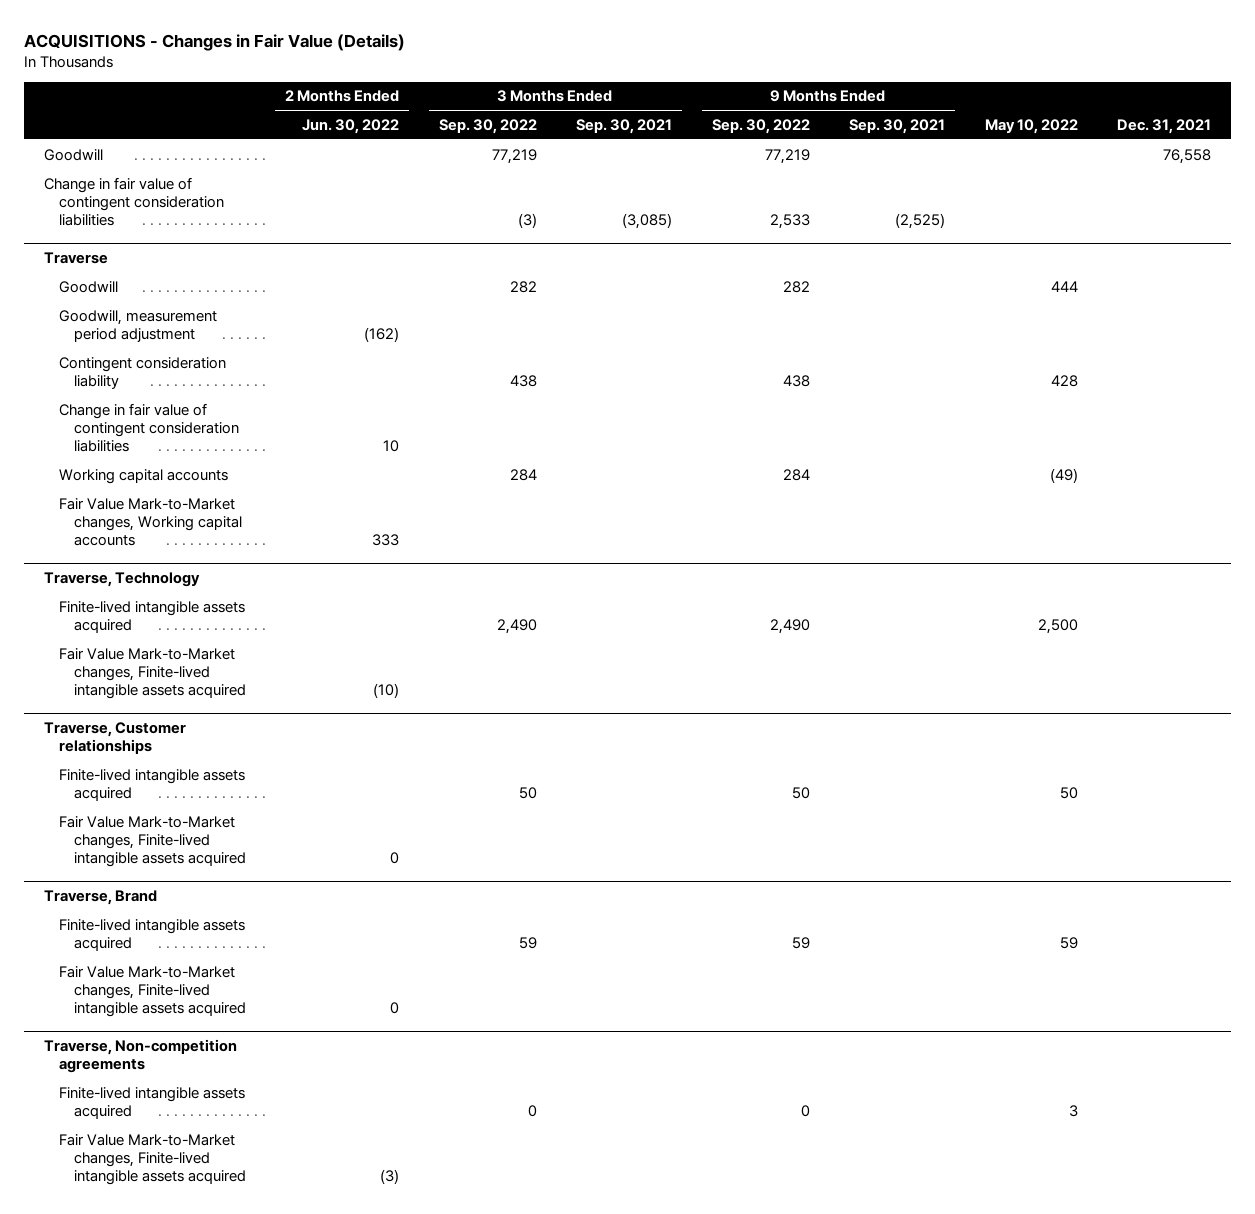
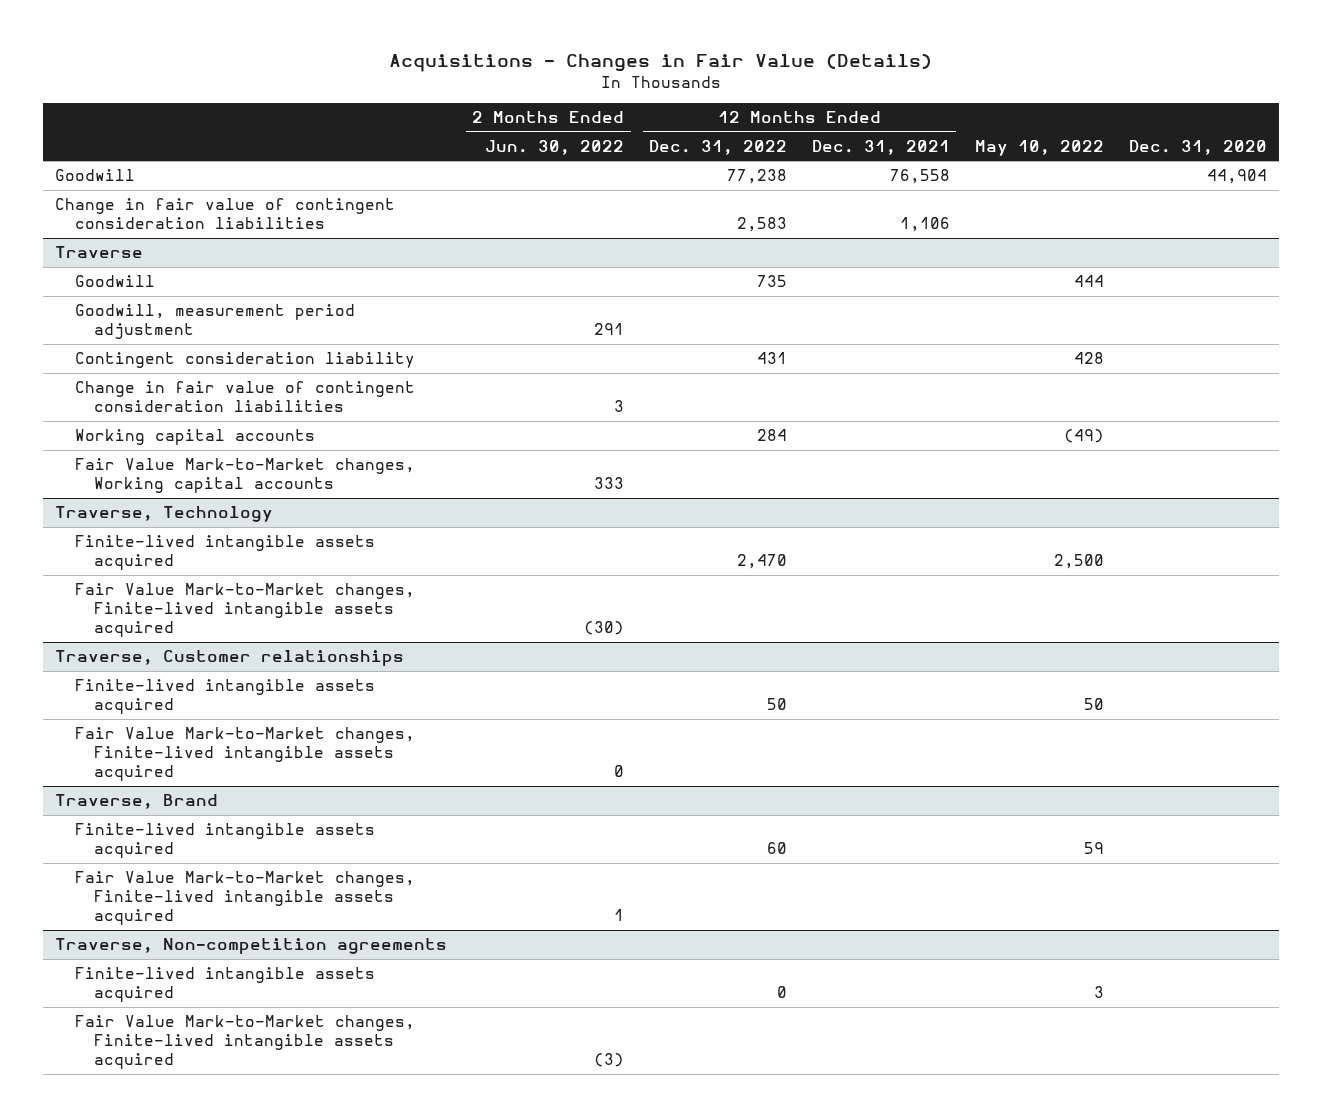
- ACQUISITIONS - Changes in Fair Value (Details)
+ Acquisitions - Changes in Fair Value (Details)
- | 2 Months Ended Jun. 30, 2022 | 3 Months Ended Sep. 30, 2022 | 3 Months Ended Sep. 30, 2021 | 9 Months Ended Sep. 30, 2022 | 9 Months Ended Sep. 30, 2021 | May 10, 2022 | Dec. 31, 2021
+ | 2 Months Ended Jun. 30, 2022 | 12 Months Ended Dec. 31, 2022 | 12 Months Ended Dec. 31, 2021 | May 10, 2022 | Dec. 31, 2020
@ Traverse
- Goodwill, measurement period adjustment | (162) | | | | | |
+ Goodwill, measurement period adjustment | 291 | | | |
- Change in fair value of contingent consideration liabilities | 10 | | | | | |
+ Change in fair value of contingent consideration liabilities | 3 | | | |
@ Traverse, Technology
- Fair Value Mark-to-Market changes, Finite-lived intangible assets acquired | (10) | | | | | |
+ Fair Value Mark-to-Market changes, Finite-lived intangible assets acquired | (30) | | | |
@ Traverse, Brand
- Fair Value Mark-to-Market changes, Finite-lived intangible assets acquired | 0 | | | | | |
+ Fair Value Mark-to-Market changes, Finite-lived intangible assets acquired | 1 | | | |

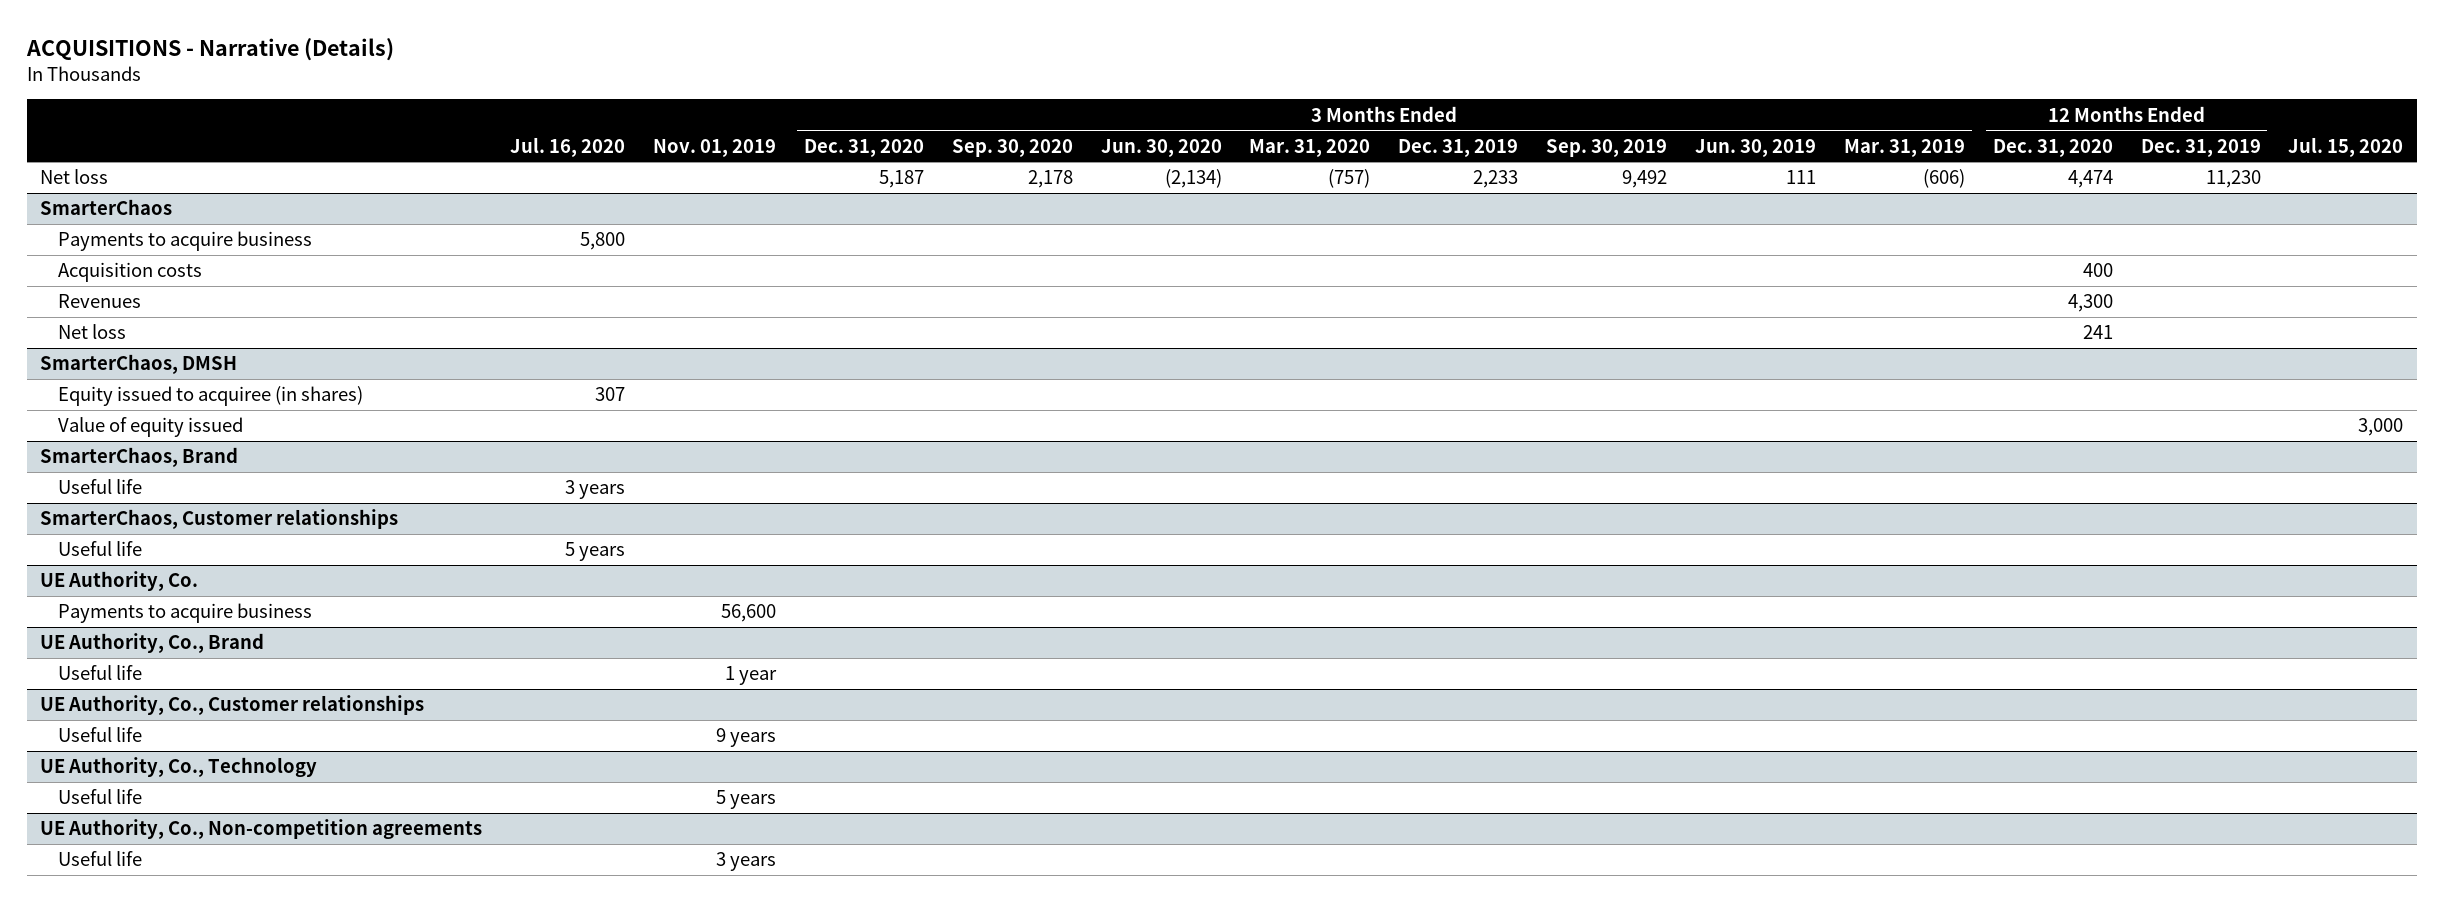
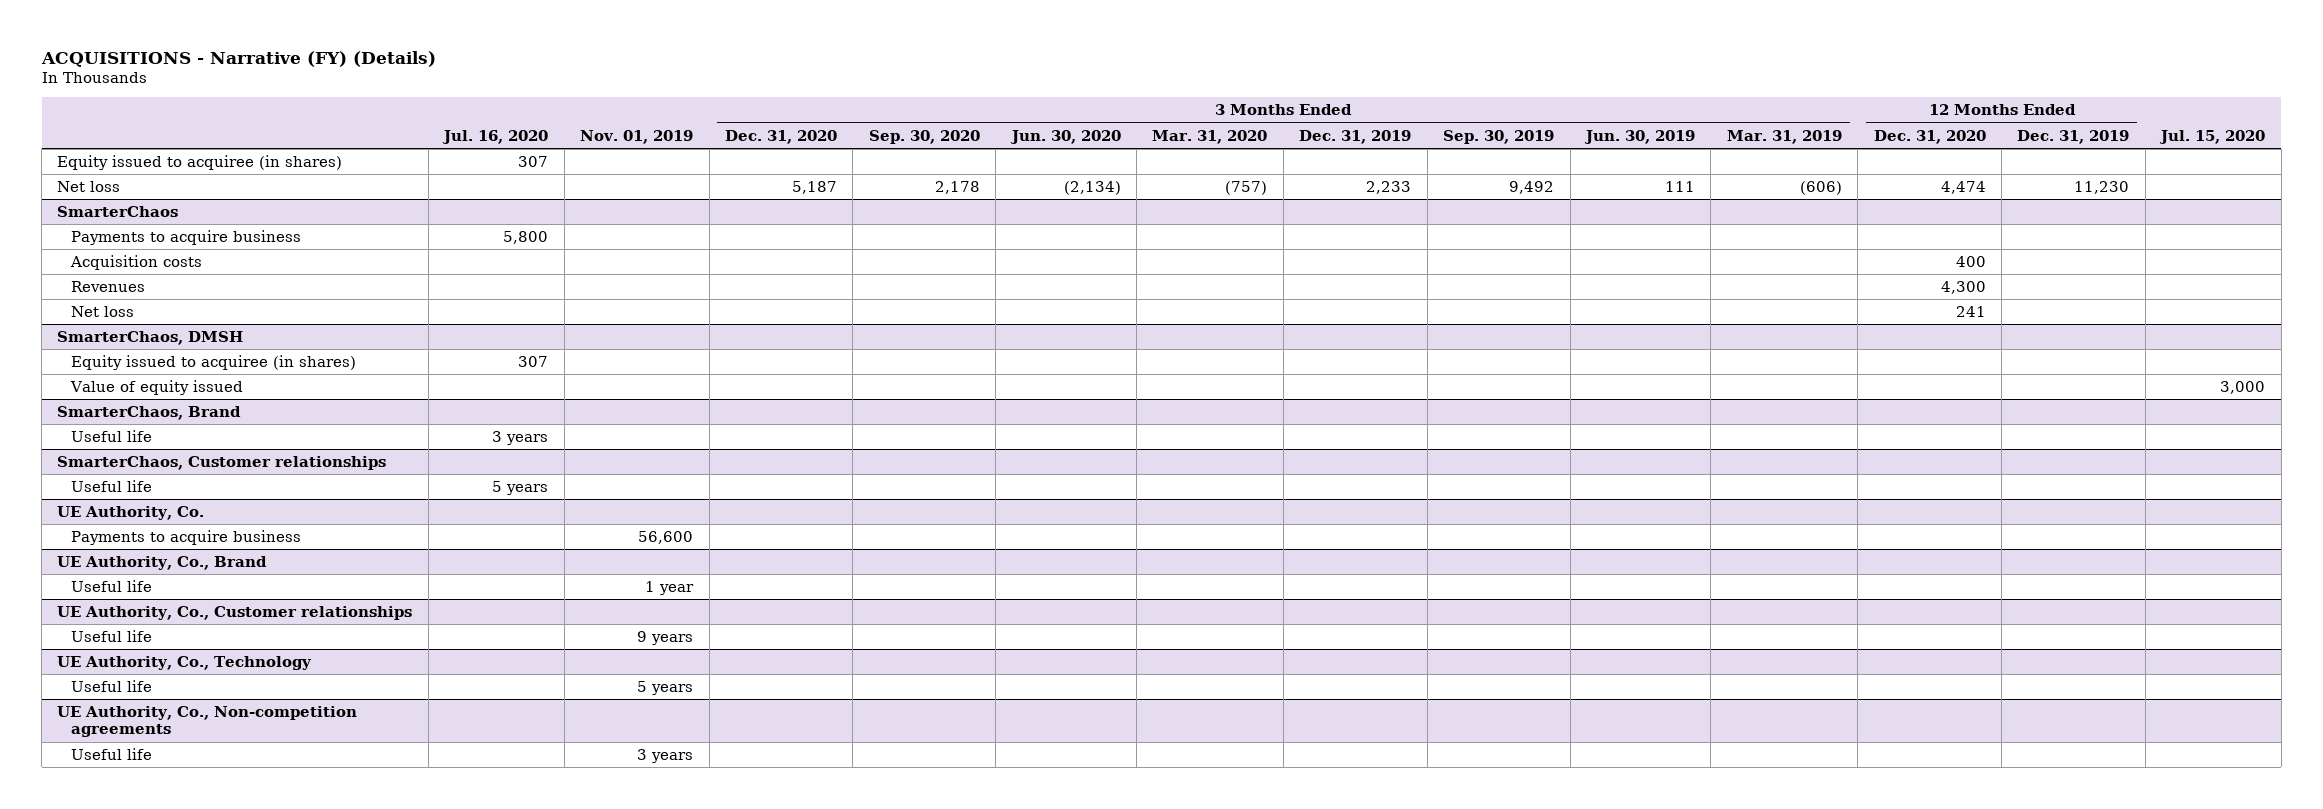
- ACQUISITIONS - Narrative (Details)
+ ACQUISITIONS - Narrative (FY) (Details)
+ Equity issued to acquiree (in shares) | 307 | | | | | | | | | | | |

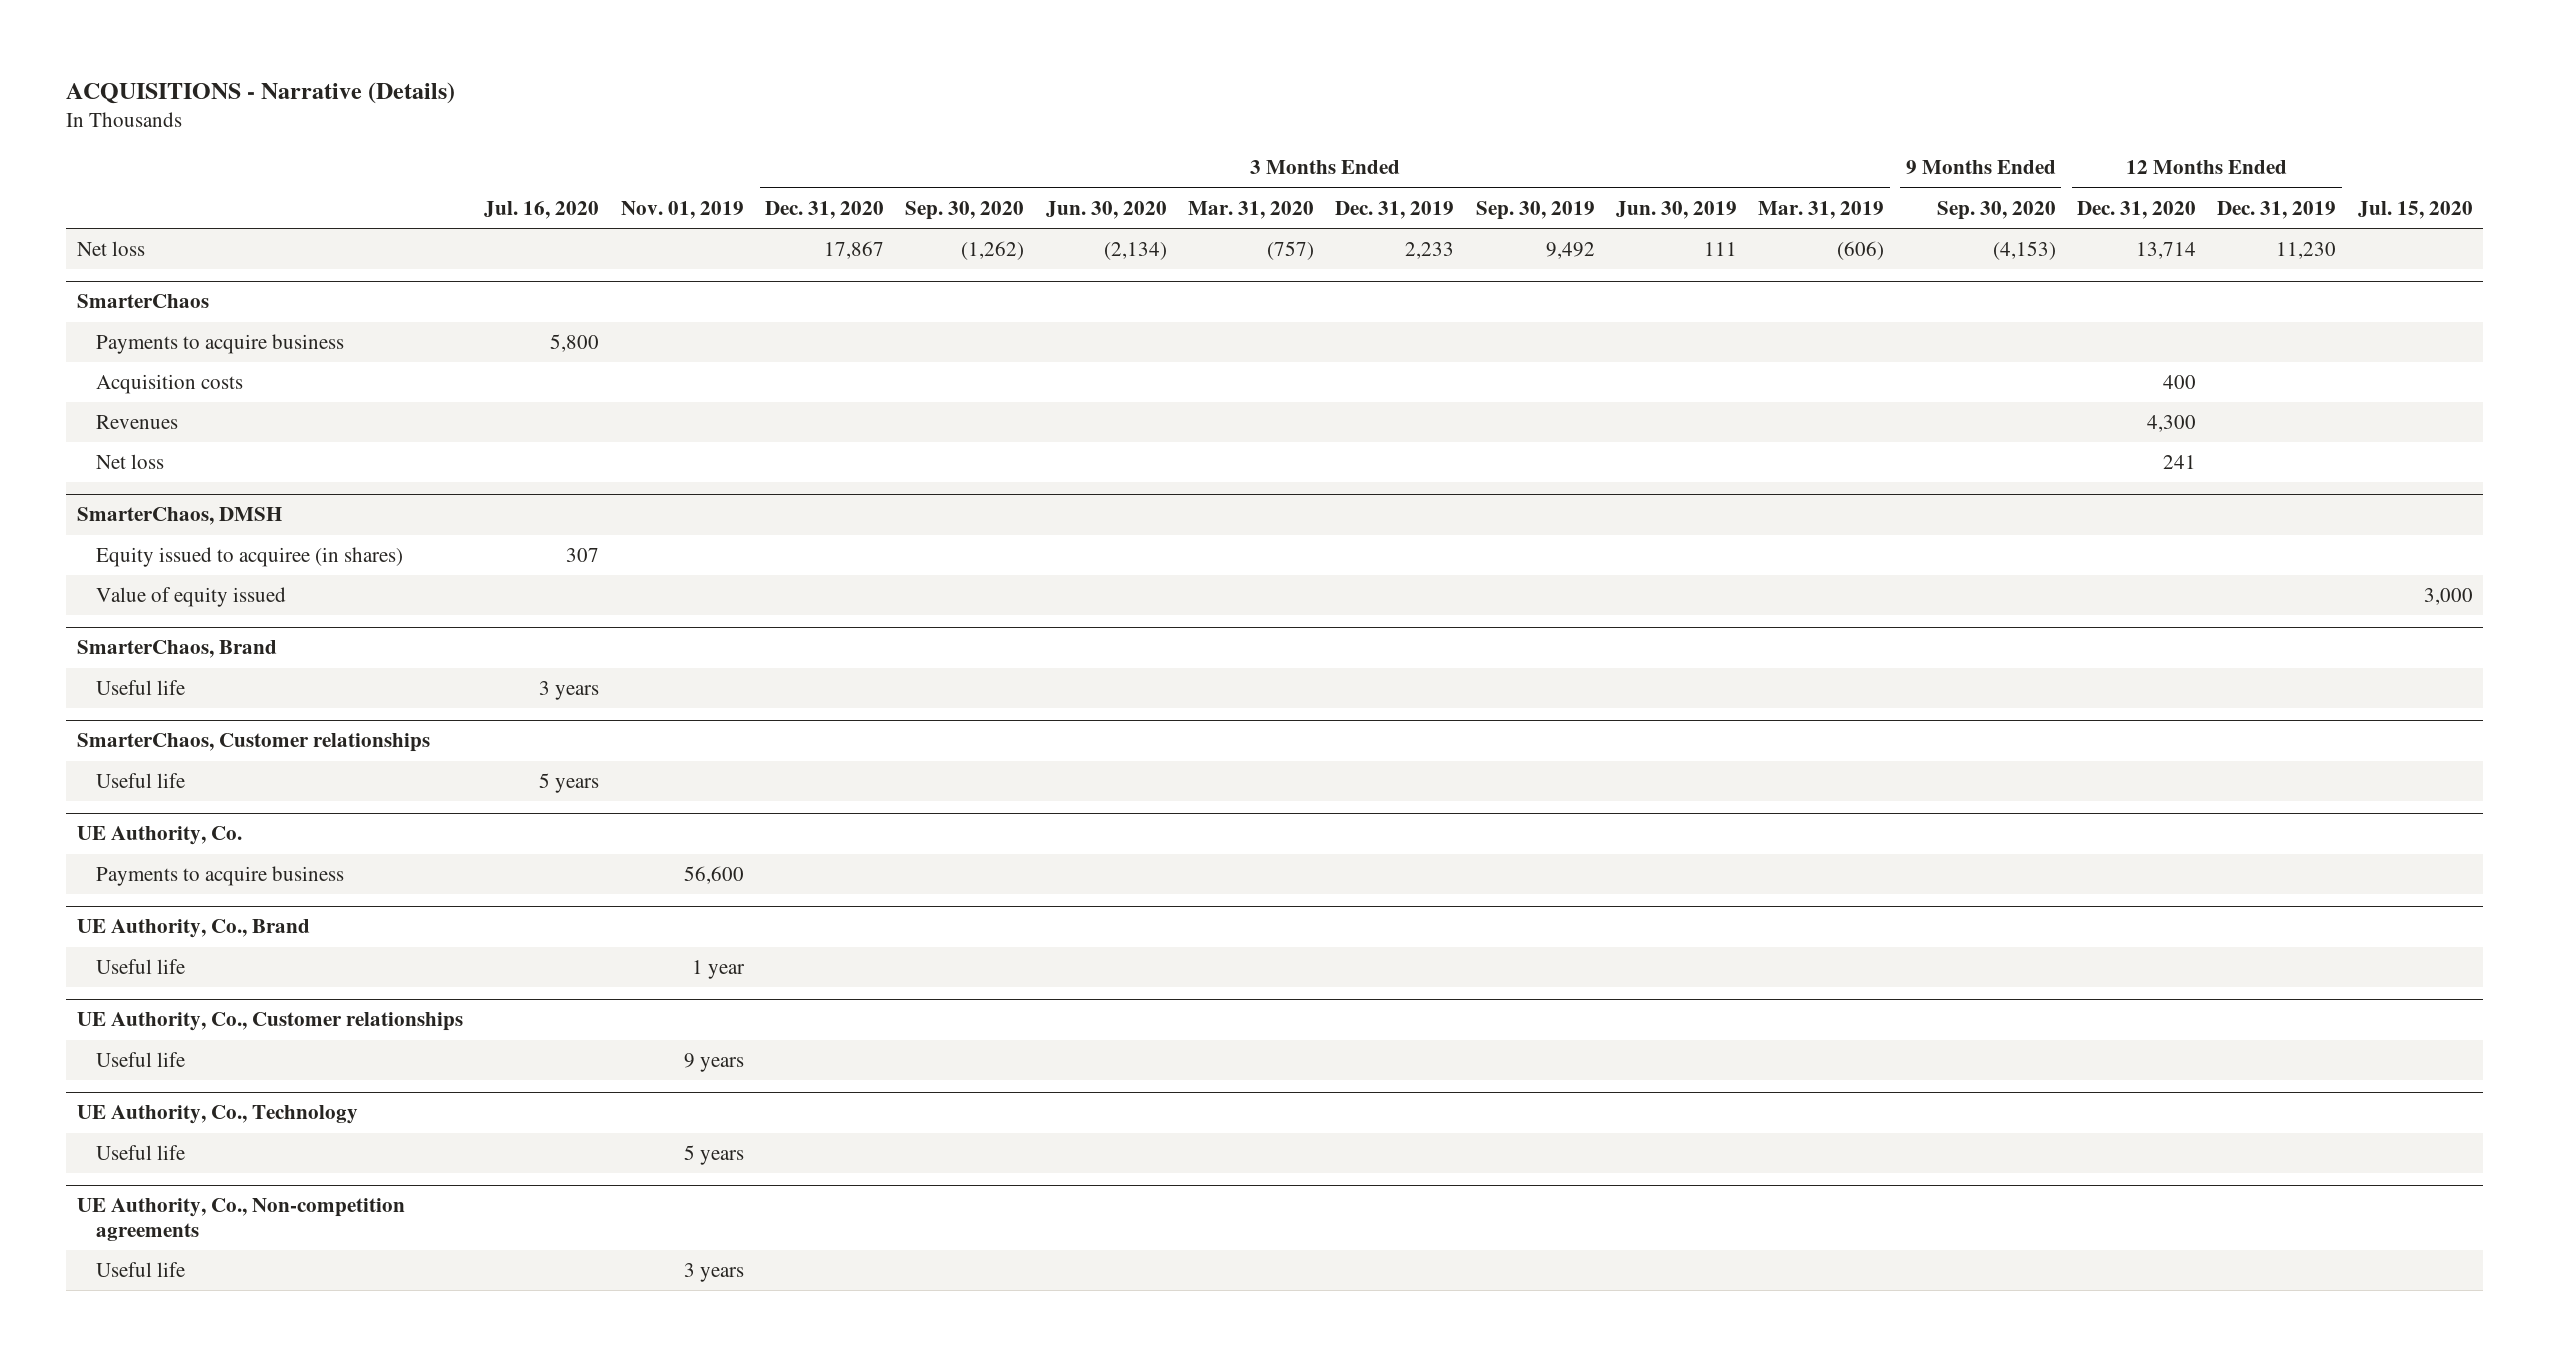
- ACQUISITIONS - Narrative (FY) (Details)
+ ACQUISITIONS - Narrative (Details)
- | Jul. 16, 2020 | Nov. 01, 2019 | 3 Months Ended Dec. 31, 2020 | 3 Months Ended Sep. 30, 2020 | 3 Months Ended Jun. 30, 2020 | 3 Months Ended Mar. 31, 2020 | 3 Months Ended Dec. 31, 2019 | 3 Months Ended Sep. 30, 2019 | 3 Months Ended Jun. 30, 2019 | 3 Months Ended Mar. 31, 2019 | 12 Months Ended Dec. 31, 2020 | 12 Months Ended Dec. 31, 2019 | Jul. 15, 2020
+ | Jul. 16, 2020 | Nov. 01, 2019 | 3 Months Ended Dec. 31, 2020 | 3 Months Ended Sep. 30, 2020 | 3 Months Ended Jun. 30, 2020 | 3 Months Ended Mar. 31, 2020 | 3 Months Ended Dec. 31, 2019 | 3 Months Ended Sep. 30, 2019 | 3 Months Ended Jun. 30, 2019 | 3 Months Ended Mar. 31, 2019 | 9 Months Ended Sep. 30, 2020 | 12 Months Ended Dec. 31, 2020 | 12 Months Ended Dec. 31, 2019 | Jul. 15, 2020
- Equity issued to acquiree (in shares) | 307 | | | | | | | | | | | |
- Net loss | | | 5,187 | 2,178 | (2,134) | (757) | 2,233 | 9,492 | 111 | (606) | 4,474 | 11,230 |
+ Net loss | | | 17,867 | (1,262) | (2,134) | (757) | 2,233 | 9,492 | 111 | (606) | (4,153) | 13,714 | 11,230 |

